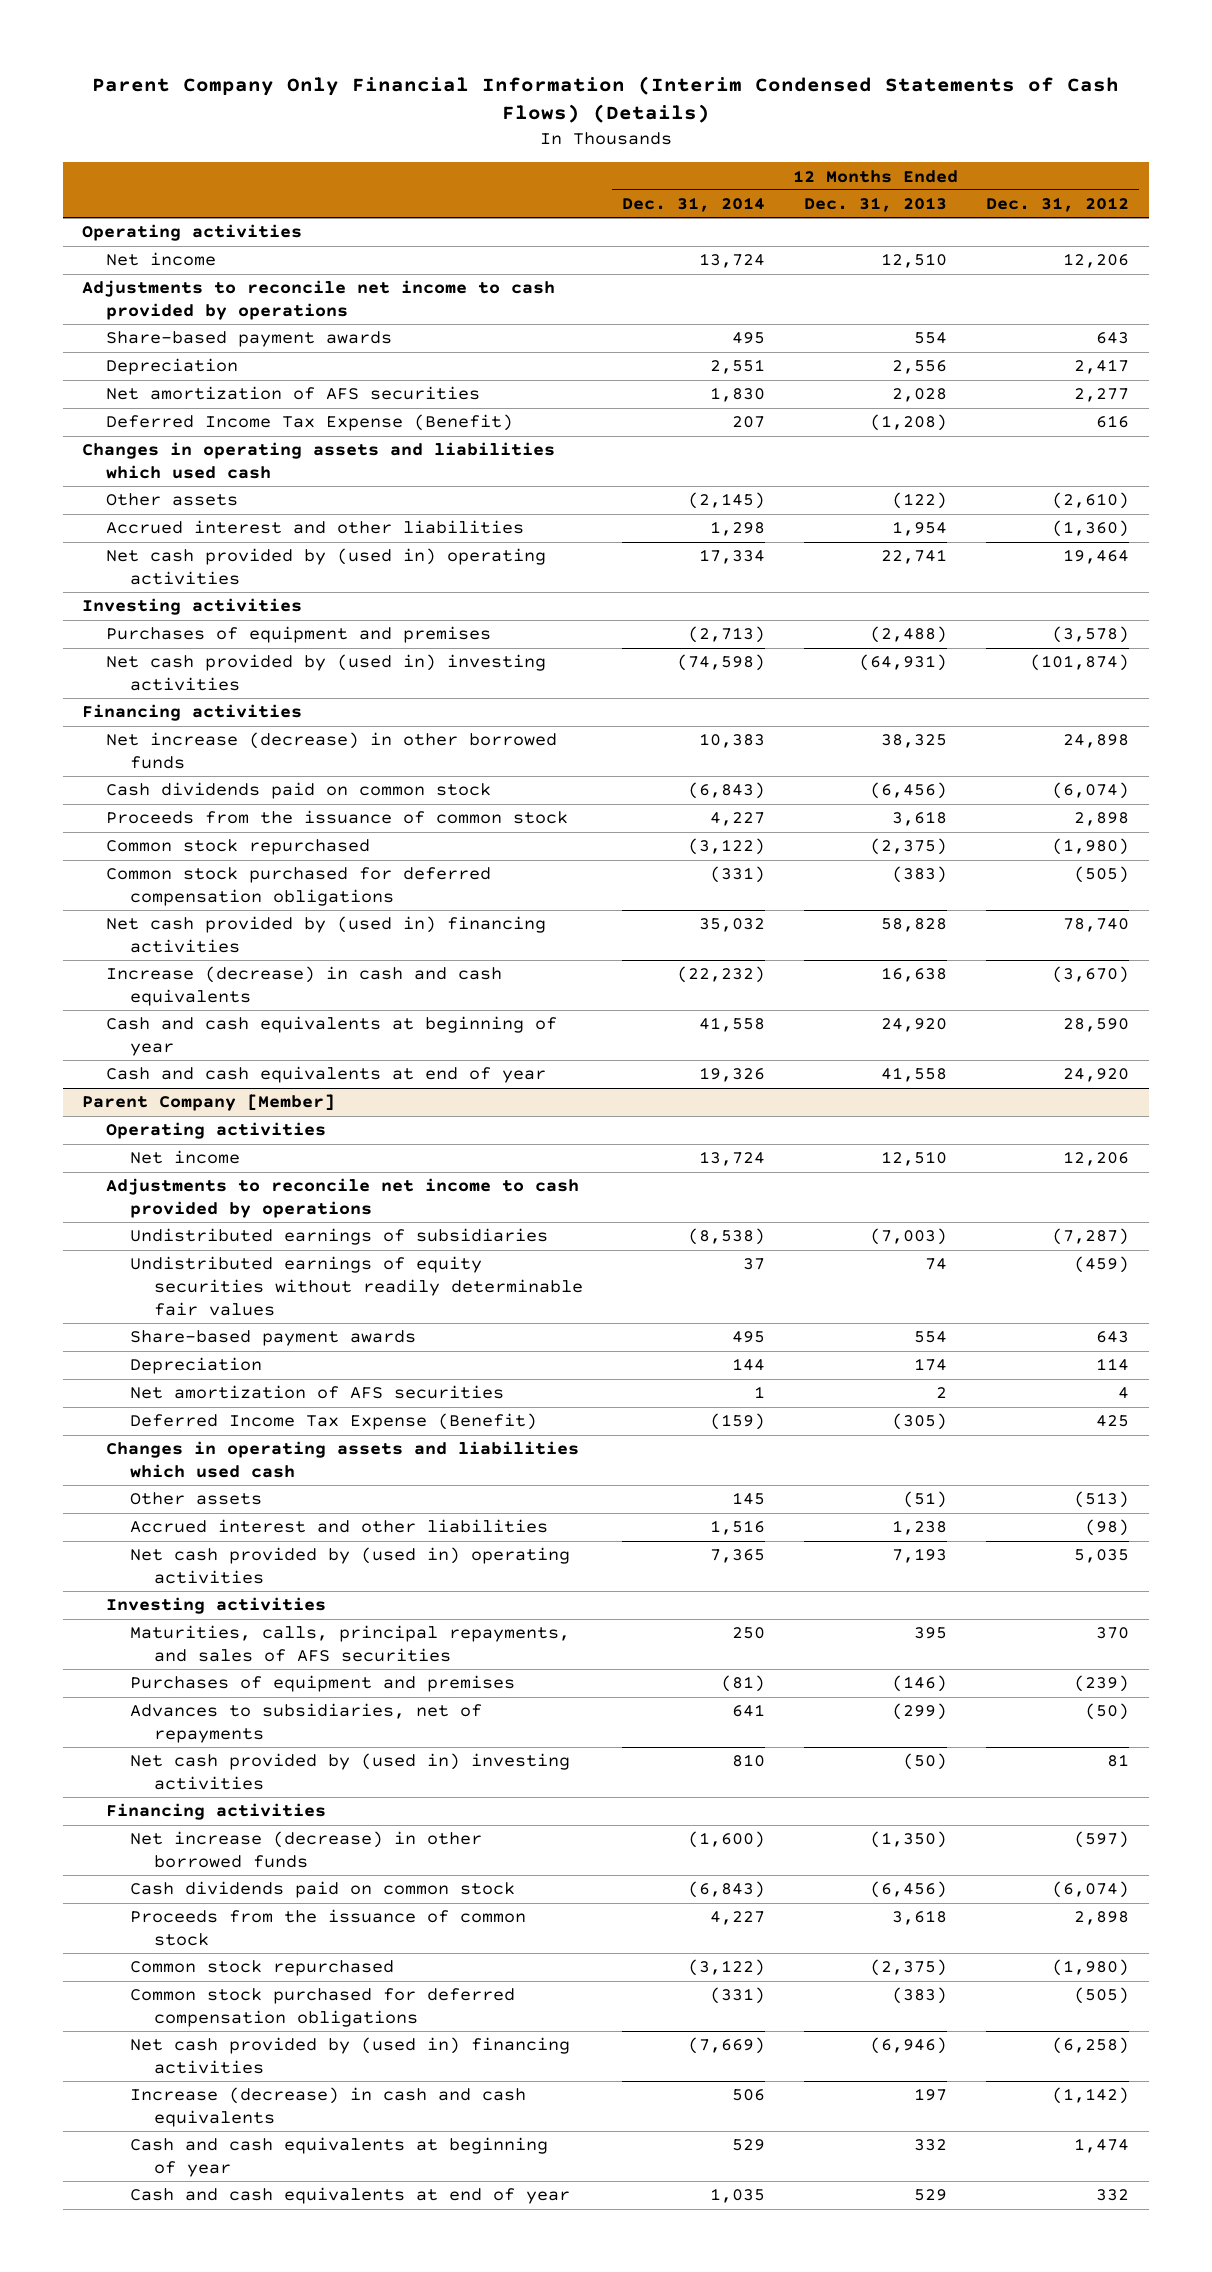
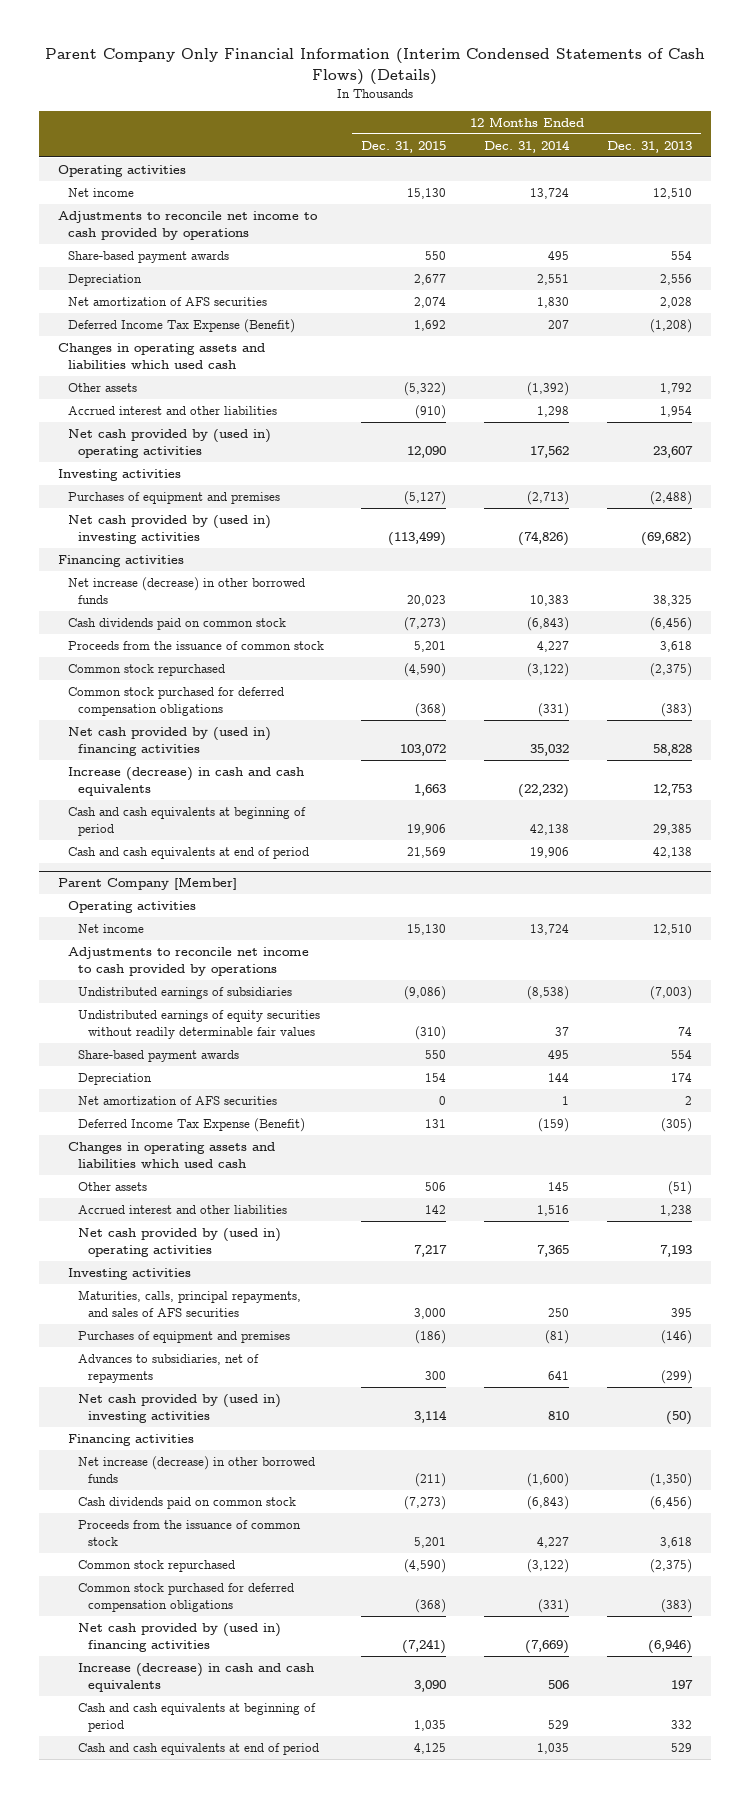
- | 12 Months Ended Dec. 31, 2014 | 12 Months Ended Dec. 31, 2013 | 12 Months Ended Dec. 31, 2012
+ | 12 Months Ended Dec. 31, 2015 | 12 Months Ended Dec. 31, 2014 | 12 Months Ended Dec. 31, 2013
- Other assets | (2,145) | (122) | (2,610)
+ Other assets | (5,322) | (1,392) | 1,792
- Net cash provided by (used in) operating activities | 17,334 | 22,741 | 19,464
+ Net cash provided by (used in) operating activities | 12,090 | 17,562 | 23,607
- Net cash provided by (used in) investing activities | (74,598) | (64,931) | (101,874)
+ Net cash provided by (used in) investing activities | (113,499) | (74,826) | (69,682)
- Increase (decrease) in cash and cash equivalents | (22,232) | 16,638 | (3,670)
- Cash and cash equivalents at beginning of year | 41,558 | 24,920 | 28,590
- Cash and cash equivalents at end of year | 19,326 | 41,558 | 24,920
+ Increase (decrease) in cash and cash equivalents | 1,663 | (22,232) | 12,753
+ Cash and cash equivalents at beginning of period | 19,906 | 42,138 | 29,385
+ Cash and cash equivalents at end of period | 21,569 | 19,906 | 42,138
@ Parent Company [Member]
- Cash and cash equivalents at beginning of year | 529 | 332 | 1,474
- Cash and cash equivalents at end of year | 1,035 | 529 | 332
+ Cash and cash equivalents at beginning of period | 1,035 | 529 | 332
+ Cash and cash equivalents at end of period | 4,125 | 1,035 | 529

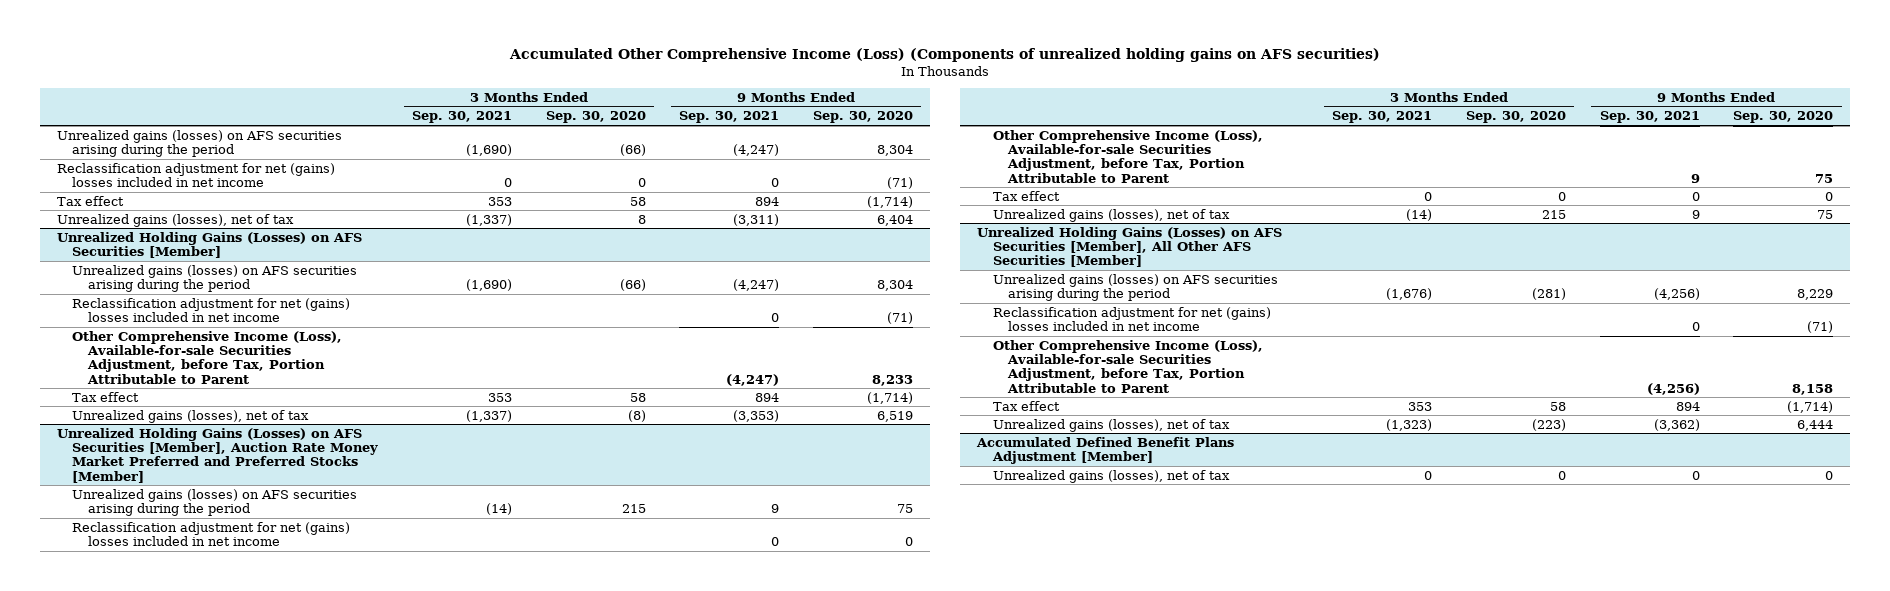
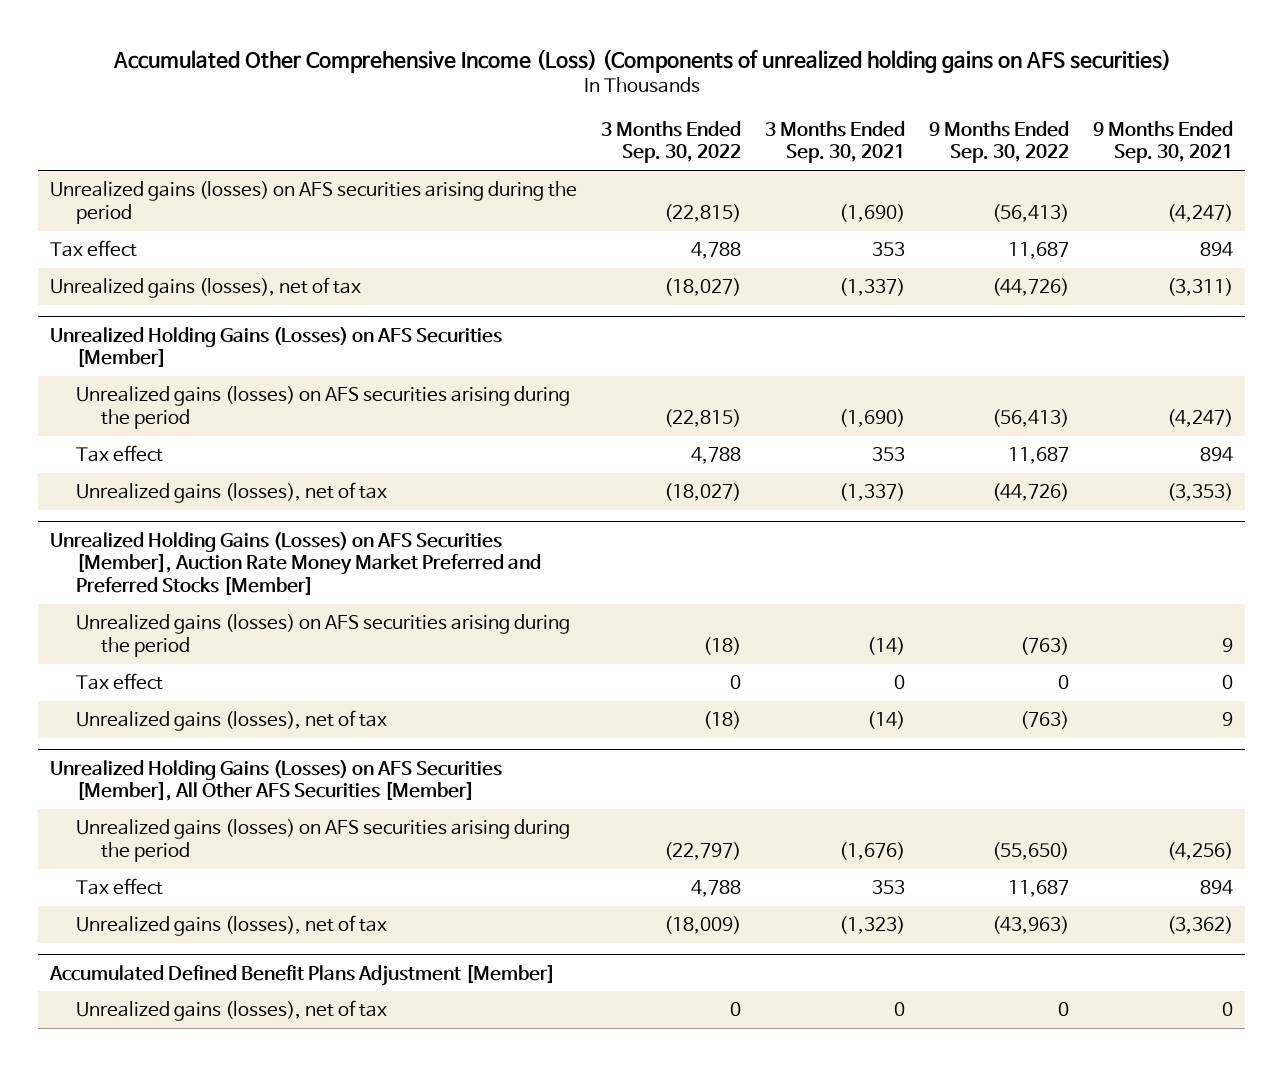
- | 3 Months Ended Sep. 30, 2021 | 3 Months Ended Sep. 30, 2020 | 9 Months Ended Sep. 30, 2021 | 9 Months Ended Sep. 30, 2020
+ | 3 Months Ended Sep. 30, 2022 | 3 Months Ended Sep. 30, 2021 | 9 Months Ended Sep. 30, 2022 | 9 Months Ended Sep. 30, 2021
- Reclassification adjustment for net (gains) losses included in net income | 0 | 0 | 0 | (71)
@ Unrealized Holding Gains (Losses) on AFS Securities [Member]
- Reclassification adjustment for net (gains) losses included in net income | | | 0 | (71)
- Other Comprehensive Income (Loss), Available-for-sale Securities Adjustment, before Tax, Portion Attributable to Parent | | | (4,247) | 8,233
@ Unrealized Holding Gains (Losses) on AFS Securities [Member], Auction Rate Money Market Preferred and Preferred Stocks [Member]
- Reclassification adjustment for net (gains) losses included in net income | | | 0 | 0
- Other Comprehensive Income (Loss), Available-for-sale Securities Adjustment, before Tax, Portion Attributable to Parent | | | 9 | 75
@ Unrealized Holding Gains (Losses) on AFS Securities [Member], All Other AFS Securities [Member]
- Reclassification adjustment for net (gains) losses included in net income | | | 0 | (71)
- Other Comprehensive Income (Loss), Available-for-sale Securities Adjustment, before Tax, Portion Attributable to Parent | | | (4,256) | 8,158

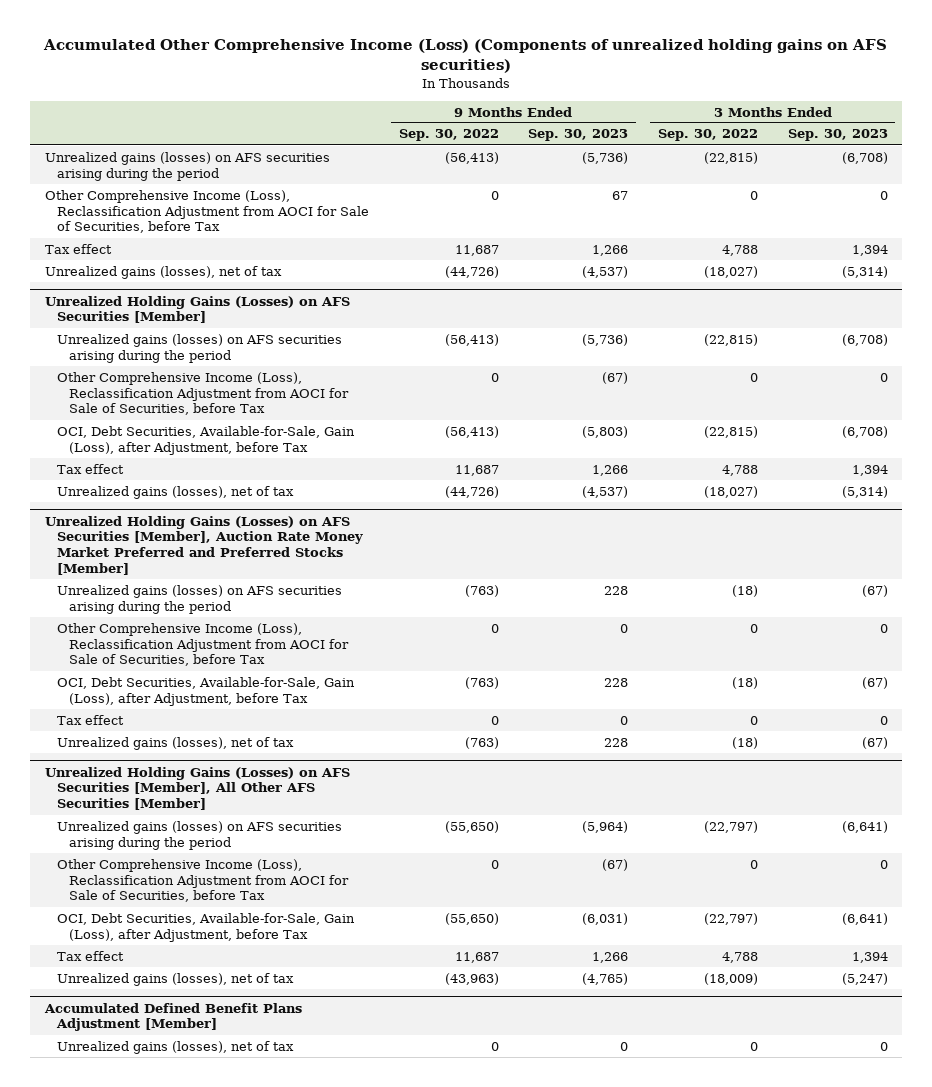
- | 3 Months Ended Sep. 30, 2022 | 3 Months Ended Sep. 30, 2021 | 9 Months Ended Sep. 30, 2022 | 9 Months Ended Sep. 30, 2021
+ | 9 Months Ended Sep. 30, 2022 | 9 Months Ended Sep. 30, 2023 | 3 Months Ended Sep. 30, 2022 | 3 Months Ended Sep. 30, 2023
+ Other Comprehensive Income (Loss), Reclassification Adjustment from AOCI for Sale of Securities, before Tax | 0 | 67 | 0 | 0
@ Unrealized Holding Gains (Losses) on AFS Securities [Member]
+ Other Comprehensive Income (Loss), Reclassification Adjustment from AOCI for Sale of Securities, before Tax | 0 | (67) | 0 | 0
+ OCI, Debt Securities, Available-for-Sale, Gain (Loss), after Adjustment, before Tax | (56,413) | (5,803) | (22,815) | (6,708)
@ Unrealized Holding Gains (Losses) on AFS Securities [Member], Auction Rate Money Market Preferred and Preferred Stocks [Member]
+ Other Comprehensive Income (Loss), Reclassification Adjustment from AOCI for Sale of Securities, before Tax | 0 | 0 | 0 | 0
+ OCI, Debt Securities, Available-for-Sale, Gain (Loss), after Adjustment, before Tax | (763) | 228 | (18) | (67)
@ Unrealized Holding Gains (Losses) on AFS Securities [Member], All Other AFS Securities [Member]
+ Other Comprehensive Income (Loss), Reclassification Adjustment from AOCI for Sale of Securities, before Tax | 0 | (67) | 0 | 0
+ OCI, Debt Securities, Available-for-Sale, Gain (Loss), after Adjustment, before Tax | (55,650) | (6,031) | (22,797) | (6,641)

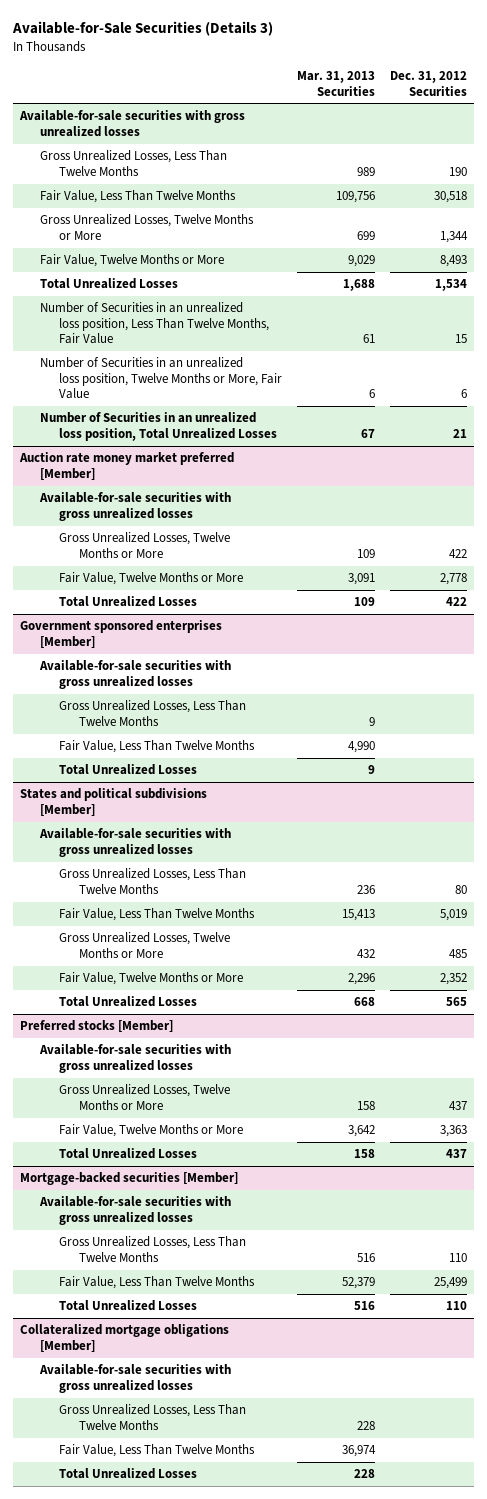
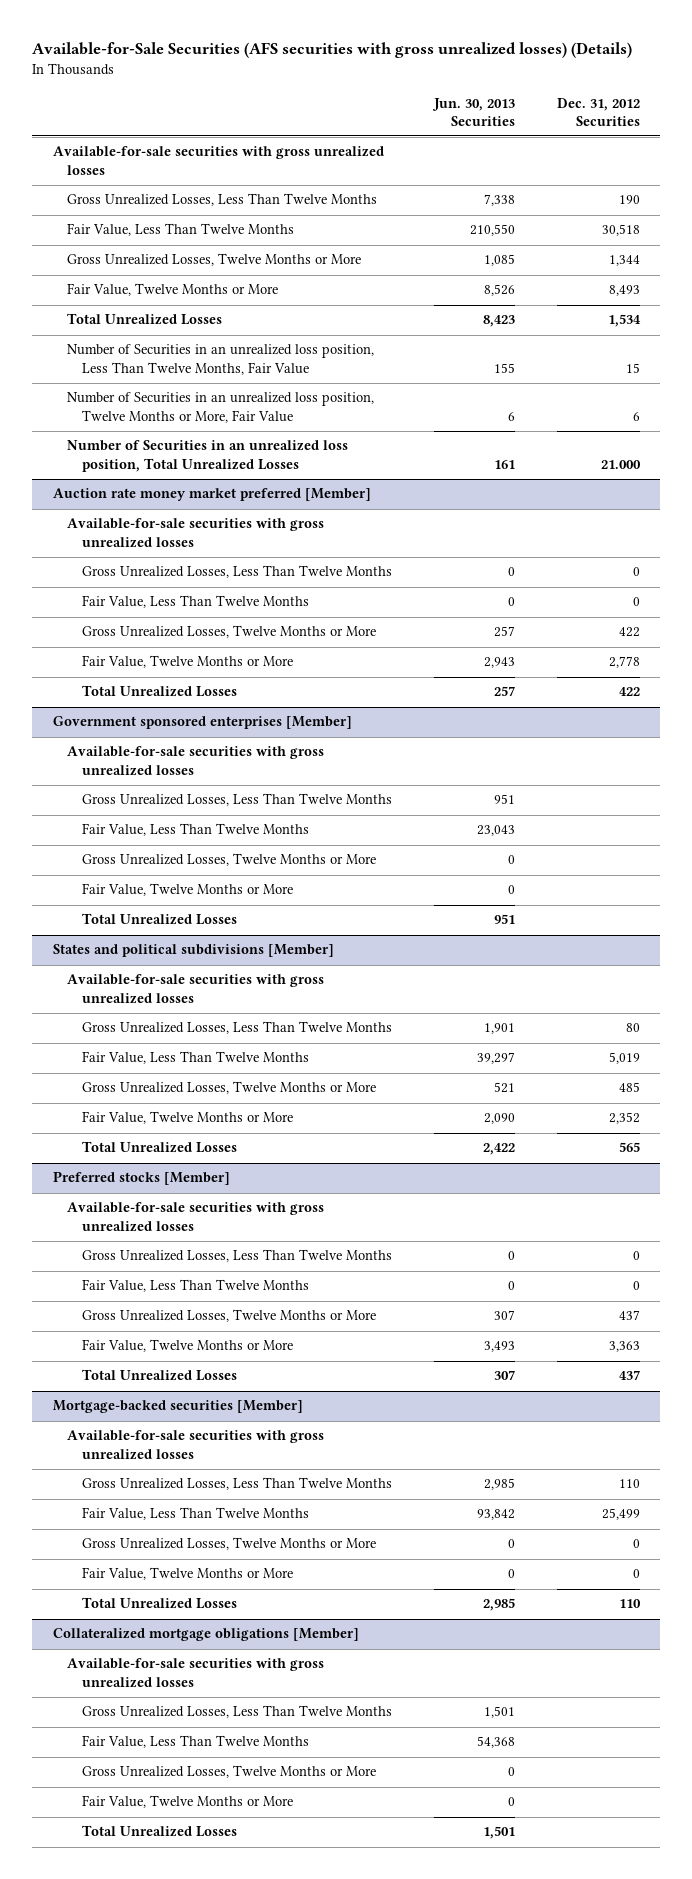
- Available-for-Sale Securities (Details 3)
+ Available-for-Sale Securities (AFS securities with gross unrealized losses) (Details)
- | Mar. 31, 2013 Securities | Dec. 31, 2012 Securities
+ | Jun. 30, 2013 Securities | Dec. 31, 2012 Securities
- Number of Securities in an unrealized loss position, Total Unrealized Losses | 67 | 21
+ Number of Securities in an unrealized loss position, Total Unrealized Losses | 161 | 21.000
@ Auction rate money market preferred [Member]
+ Gross Unrealized Losses, Less Than Twelve Months | 0 | 0
+ Fair Value, Less Than Twelve Months | 0 | 0
@ Government sponsored enterprises [Member]
+ Gross Unrealized Losses, Twelve Months or More | 0 |
+ Fair Value, Twelve Months or More | 0 |
@ Preferred stocks [Member]
+ Gross Unrealized Losses, Less Than Twelve Months | 0 | 0
+ Fair Value, Less Than Twelve Months | 0 | 0
@ Mortgage-backed securities [Member]
+ Gross Unrealized Losses, Twelve Months or More | 0 | 0
+ Fair Value, Twelve Months or More | 0 | 0
@ Collateralized mortgage obligations [Member]
+ Gross Unrealized Losses, Twelve Months or More | 0 |
+ Fair Value, Twelve Months or More | 0 |

